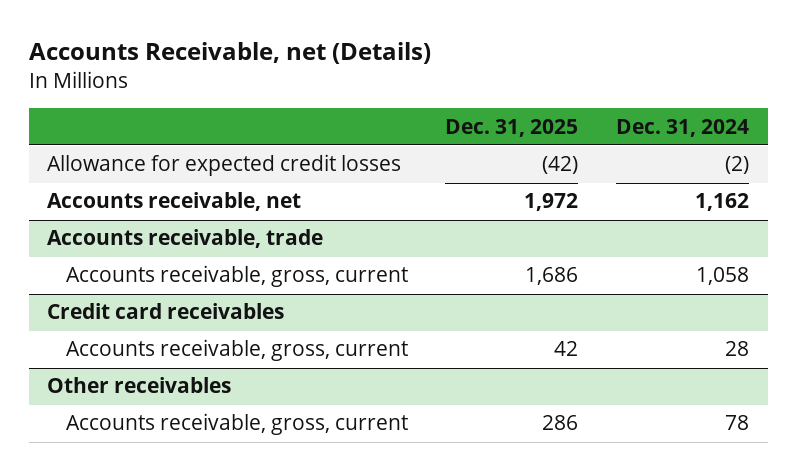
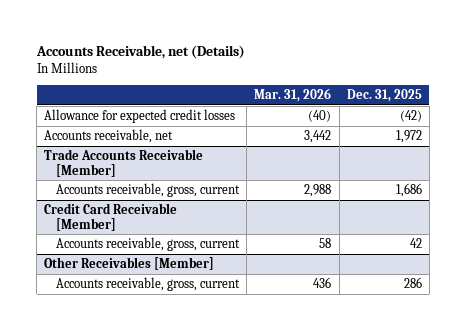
- | Dec. 31, 2025 | Dec. 31, 2024
+ | Mar. 31, 2026 | Dec. 31, 2025
- Accounts receivable, trade
+ Trade Accounts Receivable [Member]
- Credit card receivables
+ Credit Card Receivable [Member]
- Other receivables
+ Other Receivables [Member]

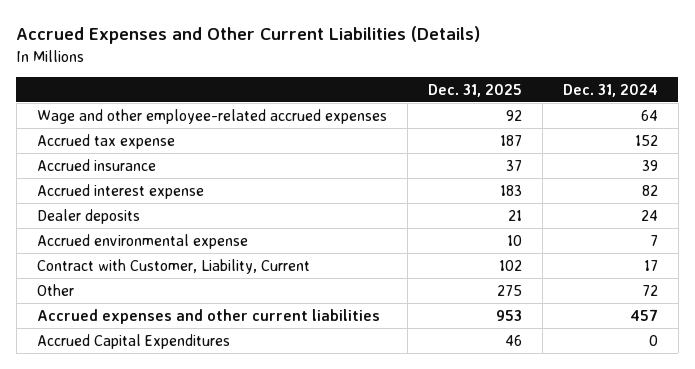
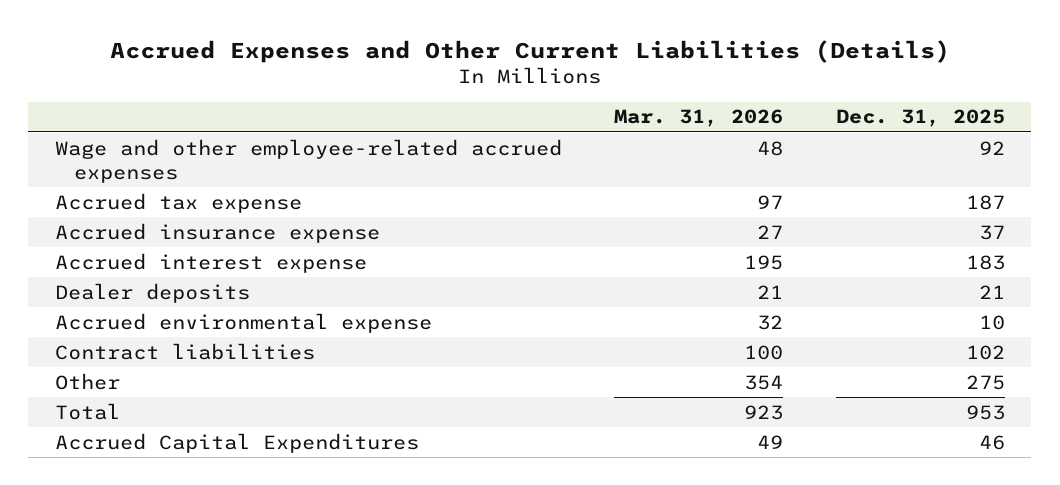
- | Dec. 31, 2025 | Dec. 31, 2024
+ | Mar. 31, 2026 | Dec. 31, 2025
- Accrued insurance | 37 | 39
+ Accrued insurance expense | 27 | 37
- Contract with Customer, Liability, Current | 102 | 17
+ Contract liabilities | 100 | 102
- Accrued expenses and other current liabilities | 953 | 457
+ Total | 923 | 953

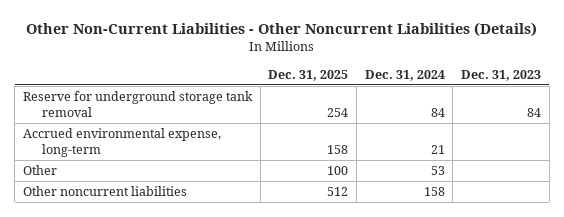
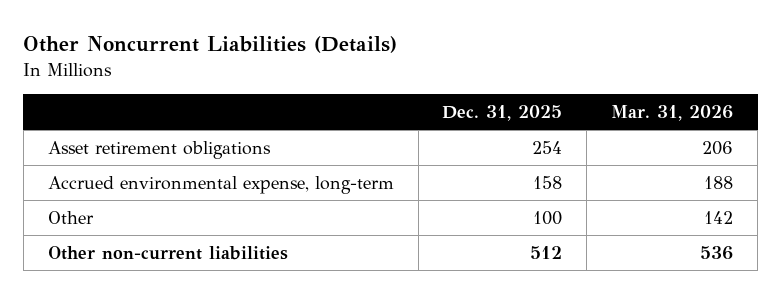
- Other Non-Current Liabilities - Other Noncurrent Liabilities (Details)
+ Other Noncurrent Liabilities (Details)
- | Dec. 31, 2025 | Dec. 31, 2024 | Dec. 31, 2023
+ | Dec. 31, 2025 | Mar. 31, 2026
- Reserve for underground storage tank removal | 254 | 84 | 84
+ Asset retirement obligations | 254 | 206
- Other noncurrent liabilities | 512 | 158 |
+ Other non-current liabilities | 512 | 536

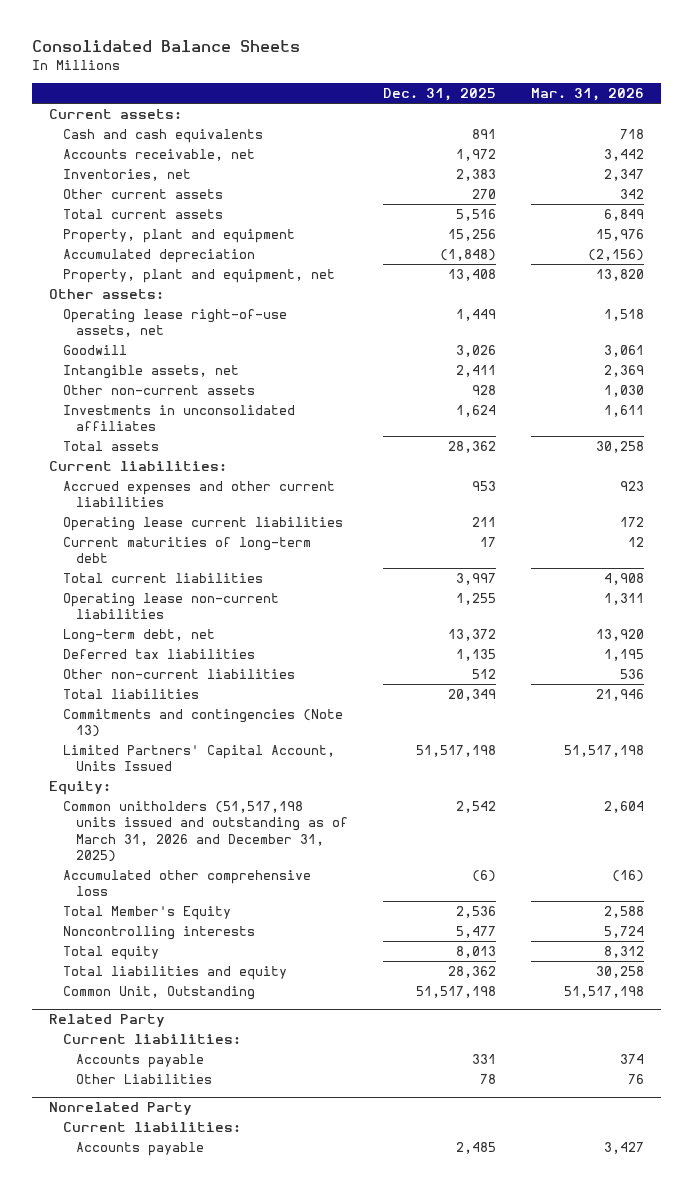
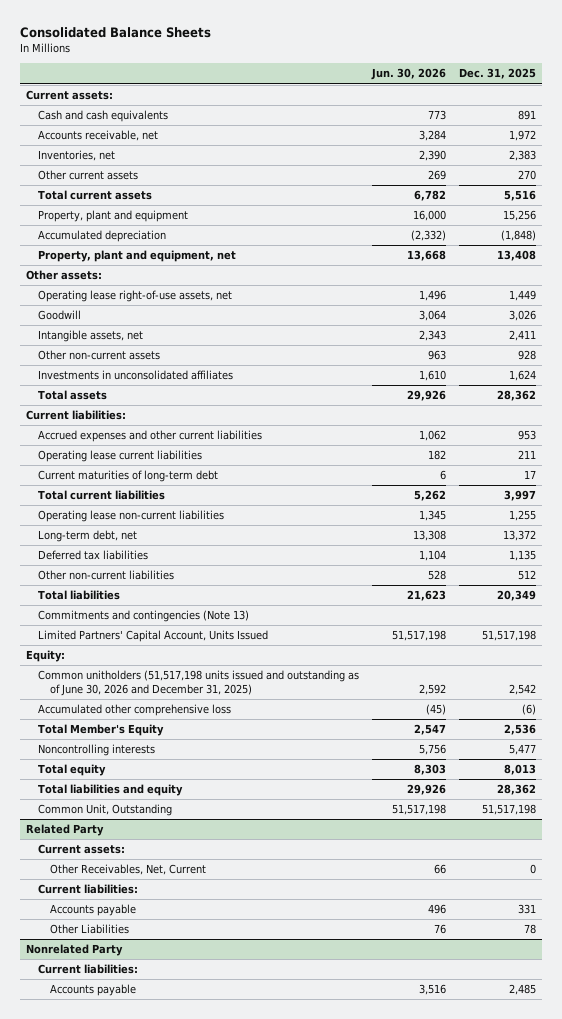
- | Dec. 31, 2025 | Mar. 31, 2026
+ | Jun. 30, 2026 | Dec. 31, 2025
- Common unitholders (51,517,198 units issued and outstanding as of March 31, 2026 and December 31, 2025) | 2,542 | 2,604
+ Common unitholders (51,517,198 units issued and outstanding as of June 30, 2026 and December 31, 2025) | 2,592 | 2,542
@ Related Party
+ Current assets:
+ Other Receivables, Net, Current | 66 | 0

